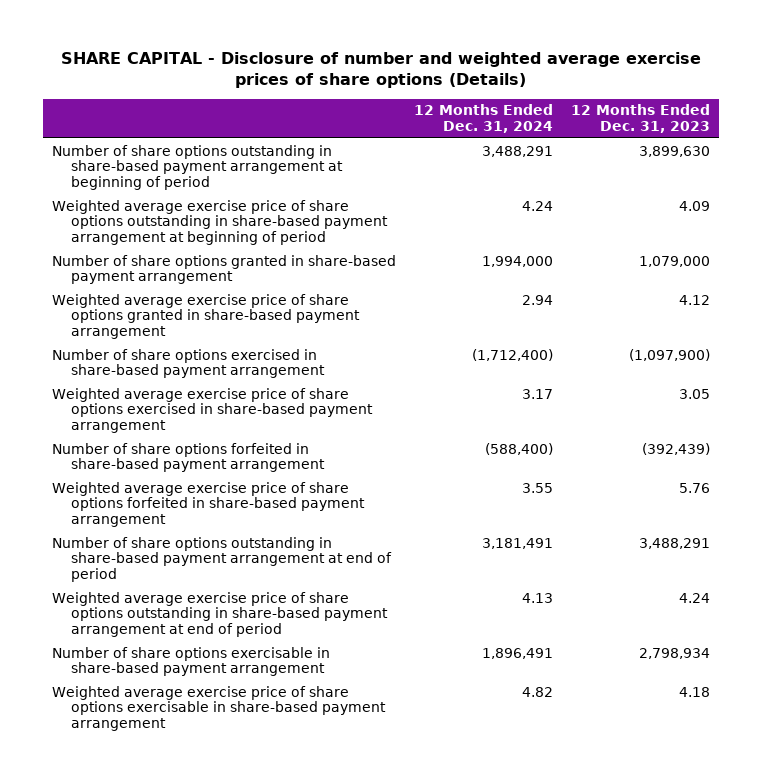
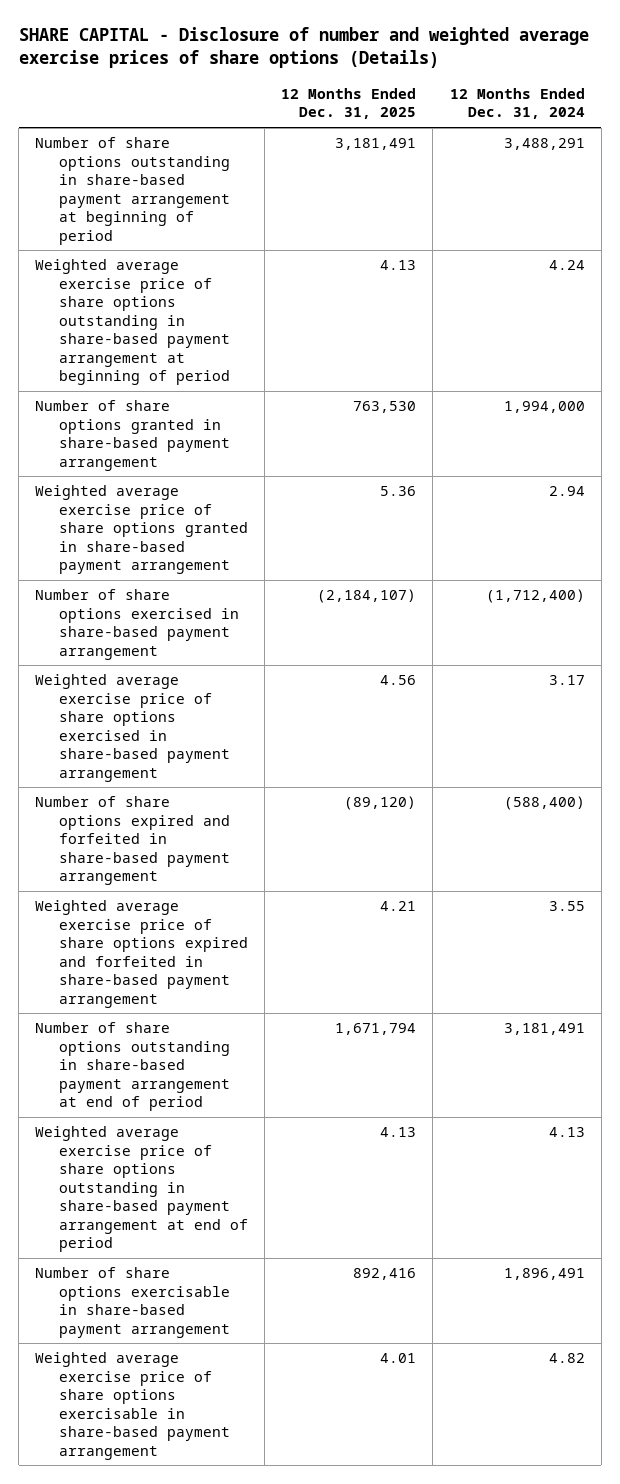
- | 12 Months Ended Dec. 31, 2024 | 12 Months Ended Dec. 31, 2023
+ | 12 Months Ended Dec. 31, 2025 | 12 Months Ended Dec. 31, 2024
- Number of share options forfeited in share-based payment arrangement | (588,400) | (392,439)
- Weighted average exercise price of share options forfeited in share-based payment arrangement | 3.55 | 5.76
+ Number of share options expired and forfeited in share-based payment arrangement | (89,120) | (588,400)
+ Weighted average exercise price of share options expired and forfeited in share-based payment arrangement | 4.21 | 3.55

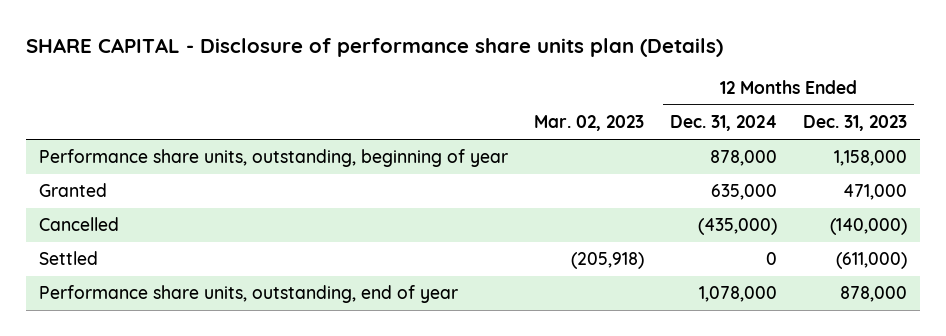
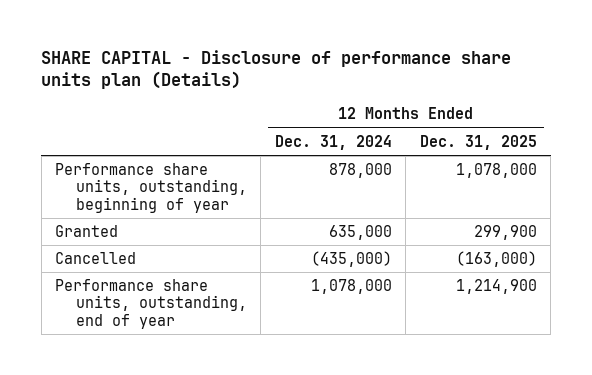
- | Mar. 02, 2023 | 12 Months Ended Dec. 31, 2024 | 12 Months Ended Dec. 31, 2023
+ | 12 Months Ended Dec. 31, 2024 | 12 Months Ended Dec. 31, 2025
- Settled | (205,918) | 0 | (611,000)

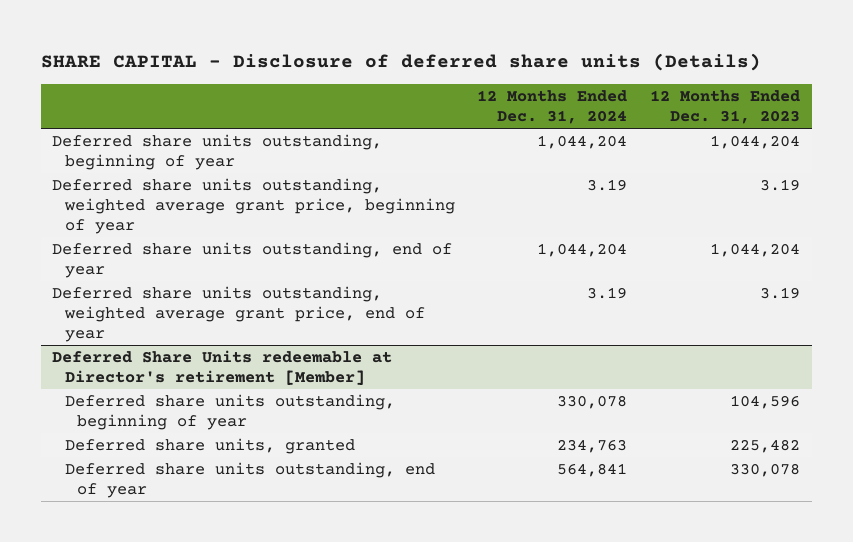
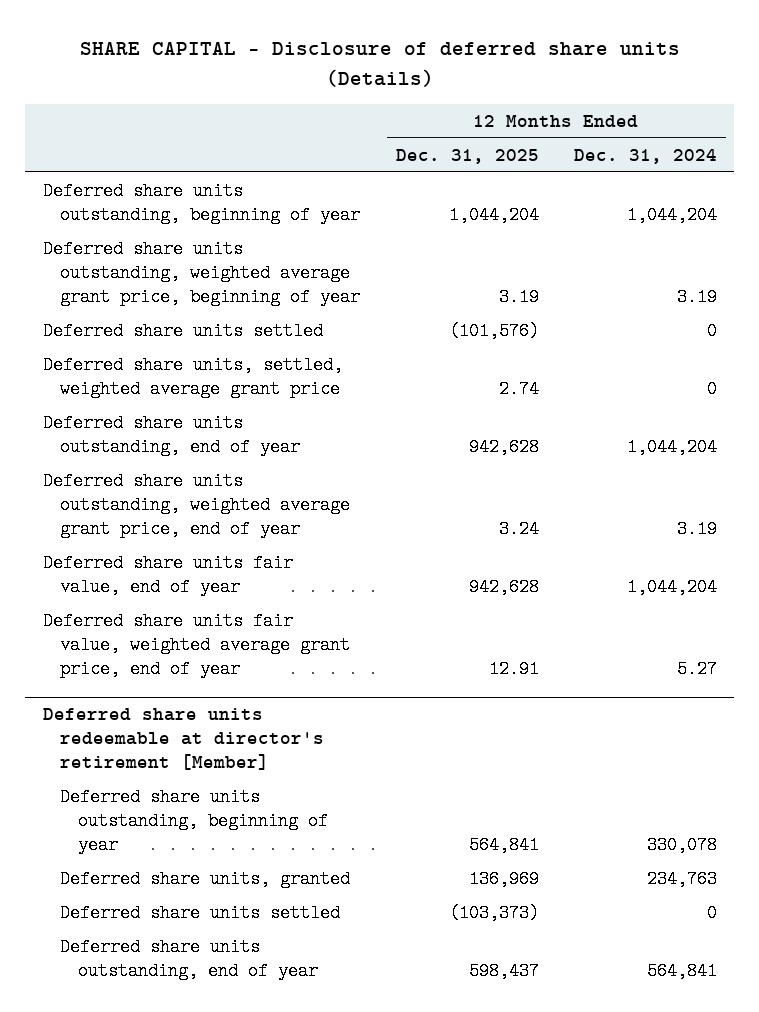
- | 12 Months Ended Dec. 31, 2024 | 12 Months Ended Dec. 31, 2023
+ | 12 Months Ended Dec. 31, 2025 | 12 Months Ended Dec. 31, 2024
+ Deferred share units settled | (101,576) | 0
+ Deferred share units, settled, weighted average grant price | 2.74 | 0
- Deferred Share Units redeemable at Director's retirement [Member]
+ Deferred share units fair value, end of year | 942,628 | 1,044,204
+ Deferred share units fair value, weighted average grant price, end of year | 12.91 | 5.27
+ Deferred share units redeemable at director's retirement [Member]
+ Deferred share units settled | (103,373) | 0

